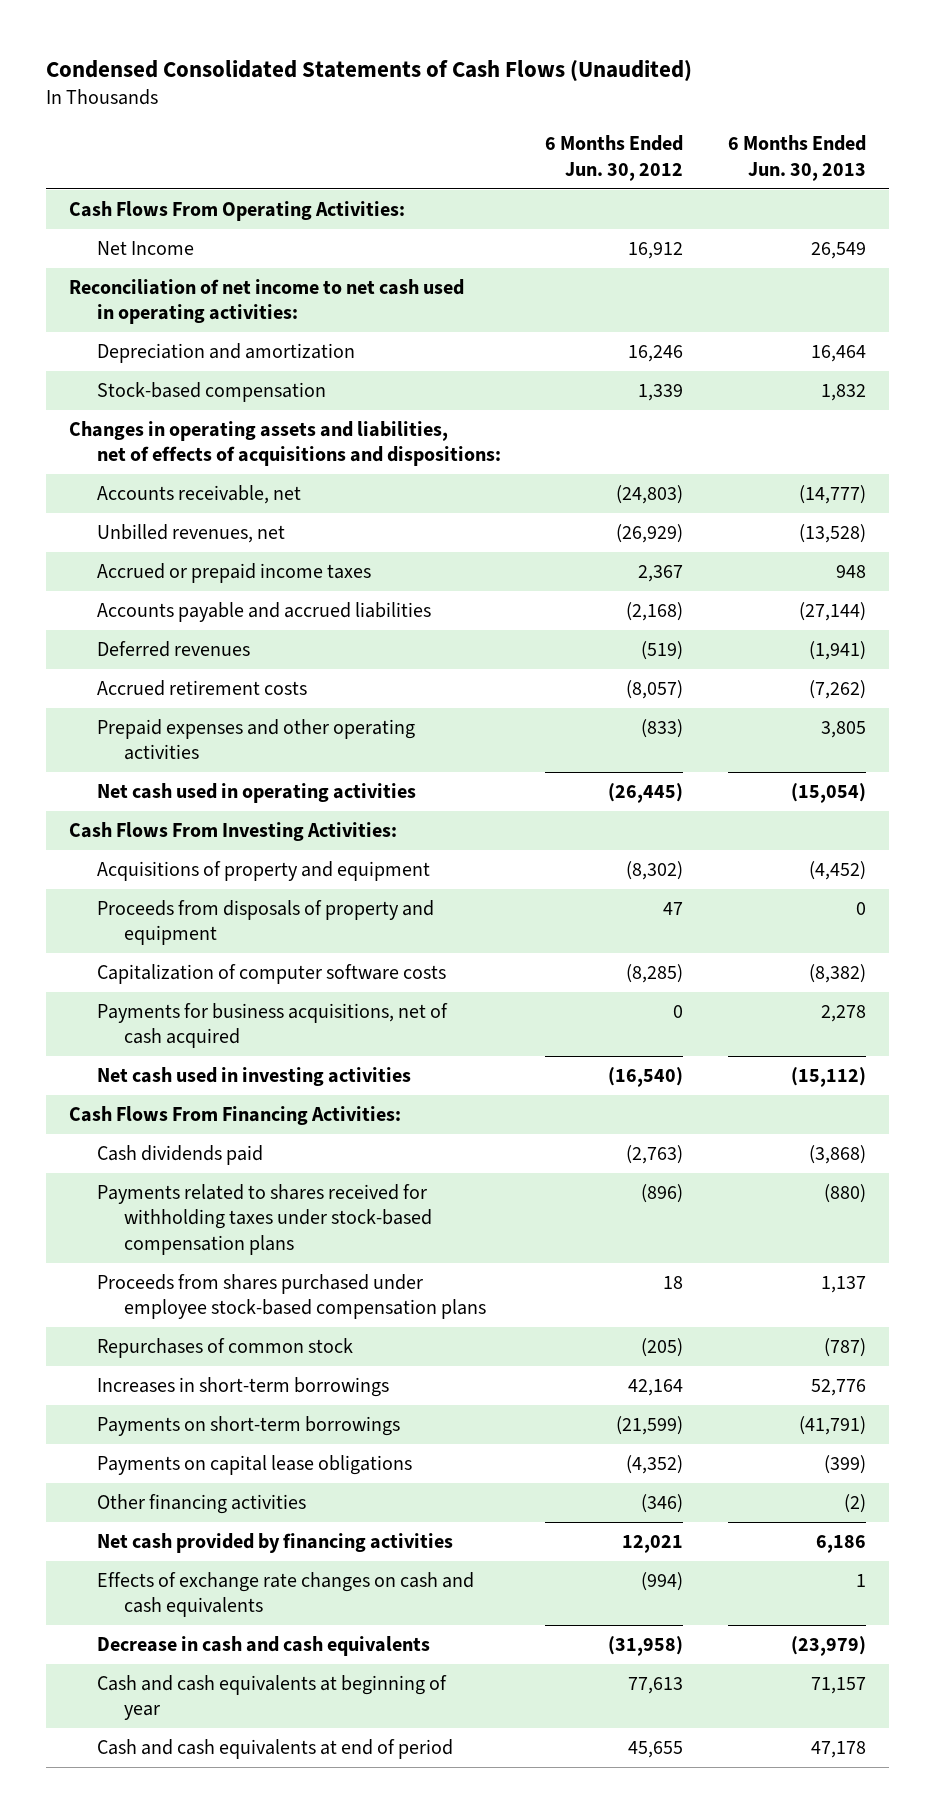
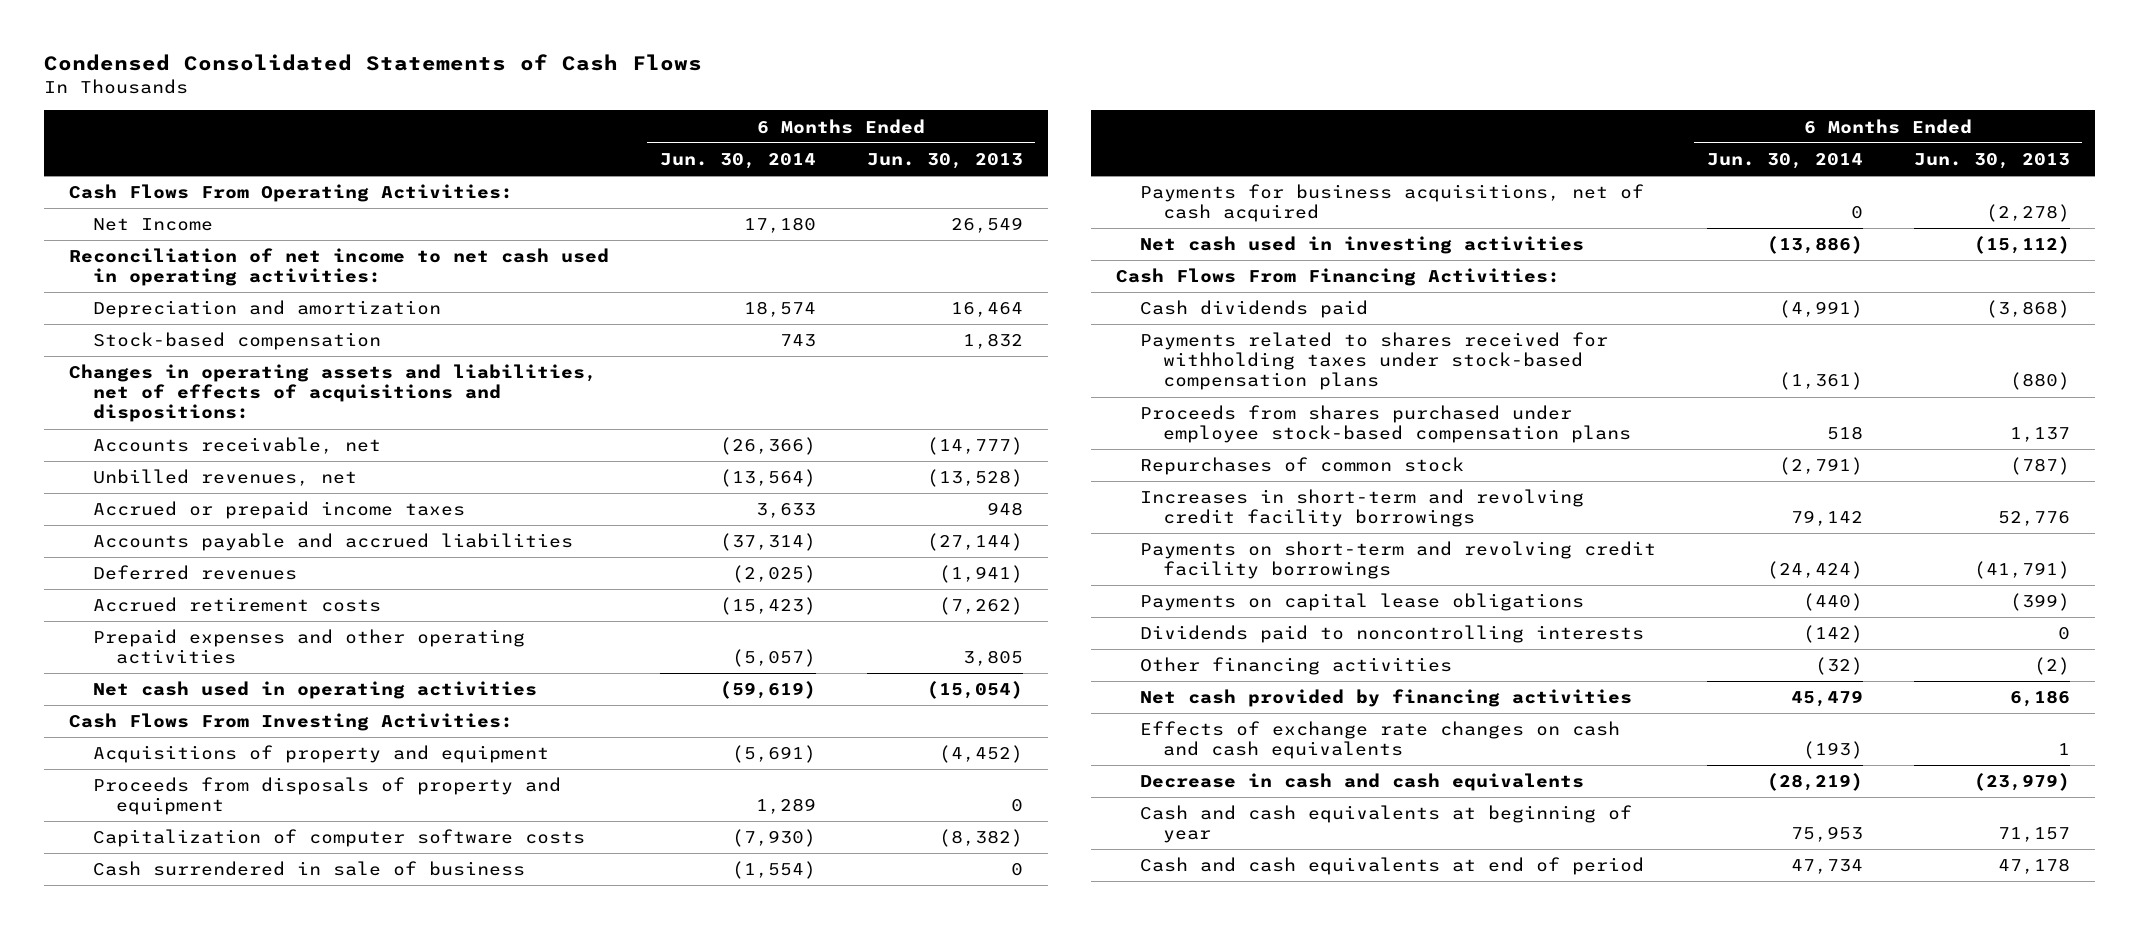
- Condensed Consolidated Statements of Cash Flows (Unaudited)
+ Condensed Consolidated Statements of Cash Flows
- | 6 Months Ended Jun. 30, 2012 | 6 Months Ended Jun. 30, 2013
+ | 6 Months Ended Jun. 30, 2014 | 6 Months Ended Jun. 30, 2013
- Payments for business acquisitions, net of cash acquired | 0 | 2,278
+ Cash surrendered in sale of business | (1,554) | 0
+ Payments for business acquisitions, net of cash acquired | 0 | (2,278)
- Increases in short-term borrowings | 42,164 | 52,776
- Payments on short-term borrowings | (21,599) | (41,791)
+ Increases in short-term and revolving credit facility borrowings | 79,142 | 52,776
+ Payments on short-term and revolving credit facility borrowings | (24,424) | (41,791)
+ Dividends paid to noncontrolling interests | (142) | 0

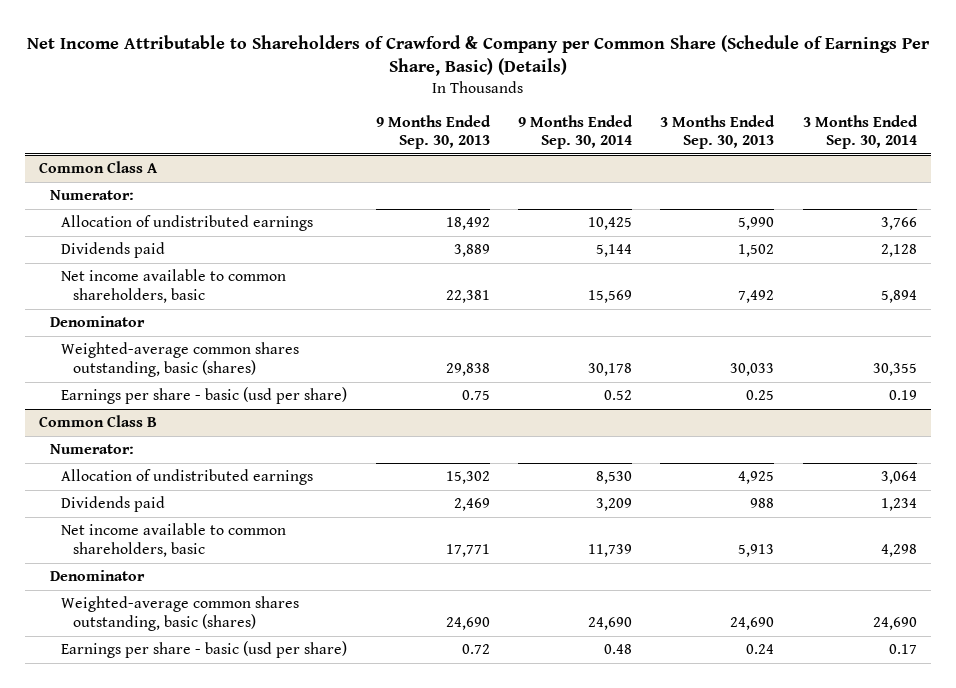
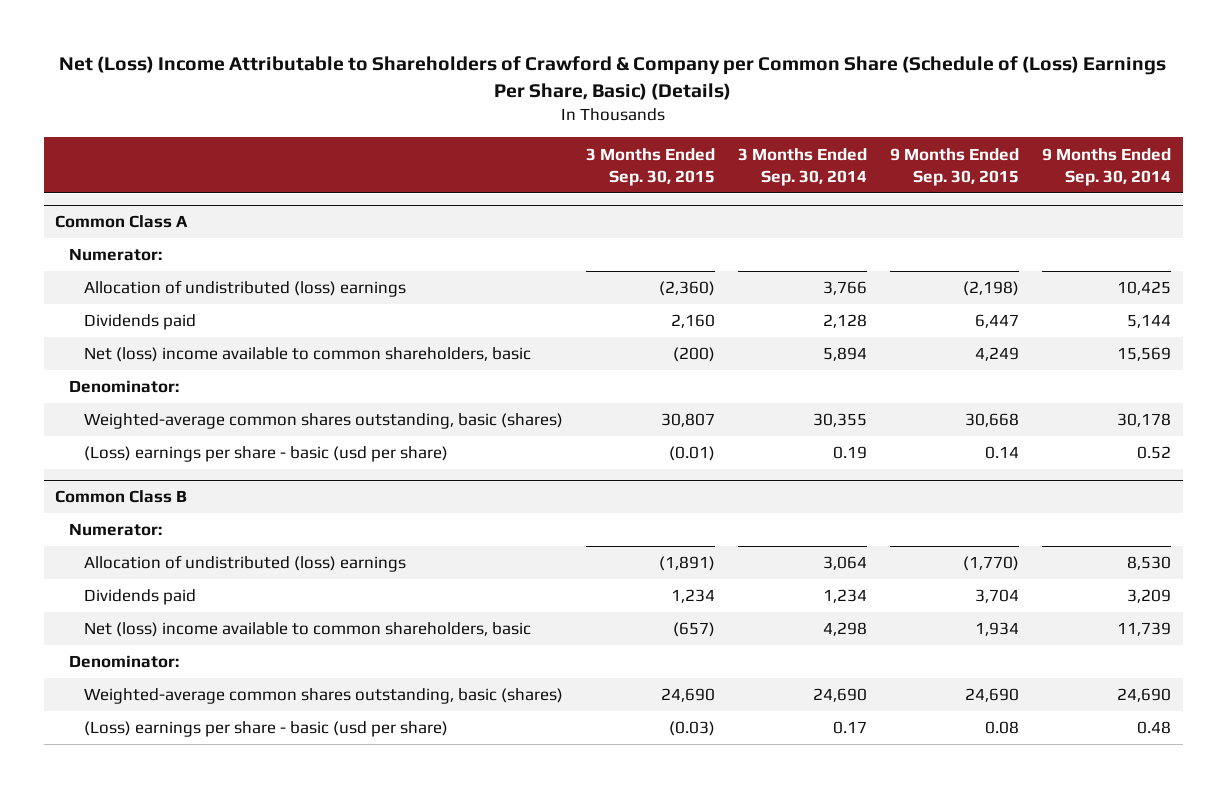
- Net Income Attributable to Shareholders of Crawford & Company per Common Share (Schedule of Earnings Per Share, Basic) (Details)
+ Net (Loss) Income Attributable to Shareholders of Crawford & Company per Common Share (Schedule of (Loss) Earnings Per Share, Basic) (Details)
- | 9 Months Ended Sep. 30, 2013 | 9 Months Ended Sep. 30, 2014 | 3 Months Ended Sep. 30, 2013 | 3 Months Ended Sep. 30, 2014
+ | 3 Months Ended Sep. 30, 2015 | 3 Months Ended Sep. 30, 2014 | 9 Months Ended Sep. 30, 2015 | 9 Months Ended Sep. 30, 2014
@ Common Class A
- Allocation of undistributed earnings | 18,492 | 10,425 | 5,990 | 3,766
+ Allocation of undistributed (loss) earnings | (2,360) | 3,766 | (2,198) | 10,425
- Net income available to common shareholders, basic | 22,381 | 15,569 | 7,492 | 5,894
- Denominator
+ Net (loss) income available to common shareholders, basic | (200) | 5,894 | 4,249 | 15,569
+ Denominator:
- Earnings per share - basic (usd per share) | 0.75 | 0.52 | 0.25 | 0.19
+ (Loss) earnings per share - basic (usd per share) | (0.01) | 0.19 | 0.14 | 0.52
@ Common Class B
- Allocation of undistributed earnings | 15,302 | 8,530 | 4,925 | 3,064
+ Allocation of undistributed (loss) earnings | (1,891) | 3,064 | (1,770) | 8,530
- Net income available to common shareholders, basic | 17,771 | 11,739 | 5,913 | 4,298
- Denominator
+ Net (loss) income available to common shareholders, basic | (657) | 4,298 | 1,934 | 11,739
+ Denominator:
- Earnings per share - basic (usd per share) | 0.72 | 0.48 | 0.24 | 0.17
+ (Loss) earnings per share - basic (usd per share) | (0.03) | 0.17 | 0.08 | 0.48

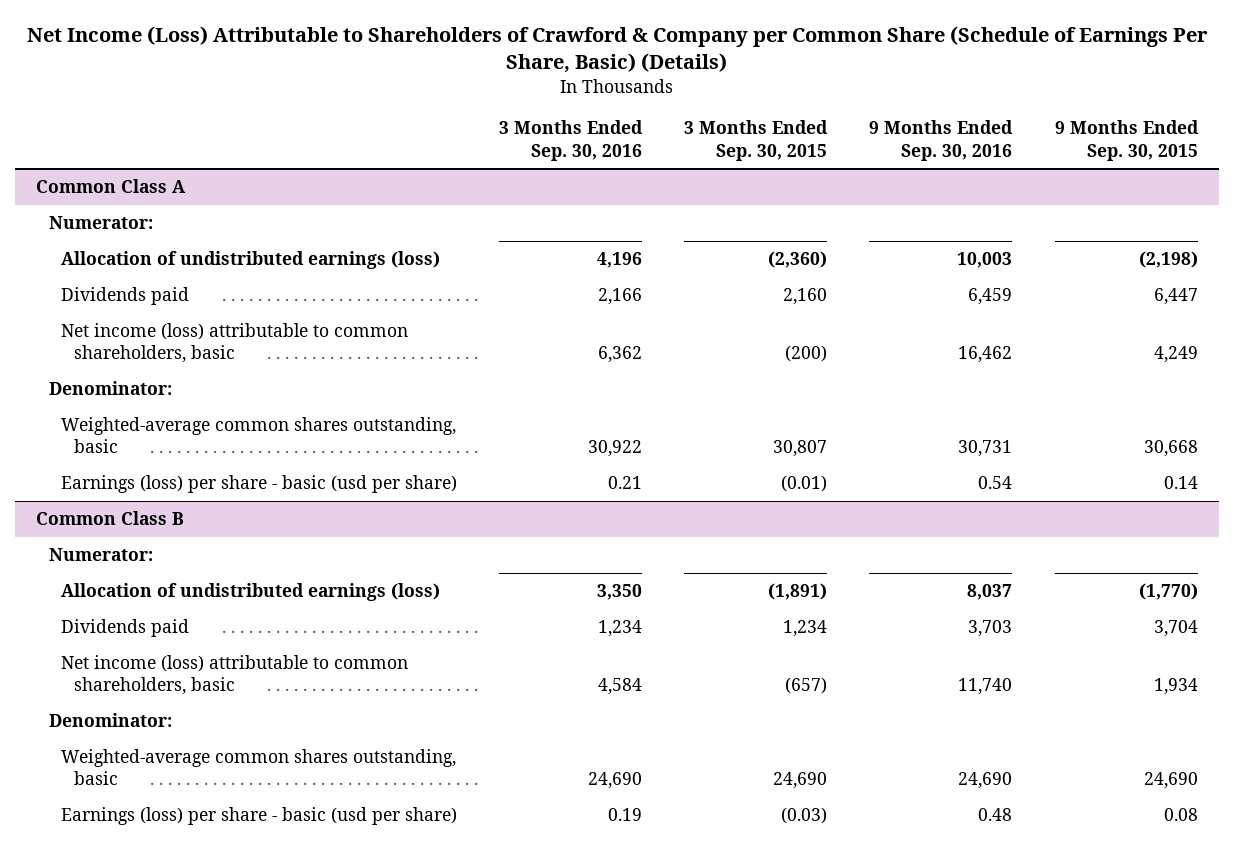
- Net (Loss) Income Attributable to Shareholders of Crawford & Company per Common Share (Schedule of (Loss) Earnings Per Share, Basic) (Details)
+ Net Income (Loss) Attributable to Shareholders of Crawford & Company per Common Share (Schedule of Earnings Per Share, Basic) (Details)
- | 3 Months Ended Sep. 30, 2015 | 3 Months Ended Sep. 30, 2014 | 9 Months Ended Sep. 30, 2015 | 9 Months Ended Sep. 30, 2014
+ | 3 Months Ended Sep. 30, 2016 | 3 Months Ended Sep. 30, 2015 | 9 Months Ended Sep. 30, 2016 | 9 Months Ended Sep. 30, 2015
@ Common Class A
- Allocation of undistributed (loss) earnings | (2,360) | 3,766 | (2,198) | 10,425
+ Allocation of undistributed earnings (loss) | 4,196 | (2,360) | 10,003 | (2,198)
- Net (loss) income available to common shareholders, basic | (200) | 5,894 | 4,249 | 15,569
+ Net income (loss) attributable to common shareholders, basic | 6,362 | (200) | 16,462 | 4,249
- Weighted-average common shares outstanding, basic (shares) | 30,807 | 30,355 | 30,668 | 30,178
- (Loss) earnings per share - basic (usd per share) | (0.01) | 0.19 | 0.14 | 0.52
+ Weighted-average common shares outstanding, basic | 30,922 | 30,807 | 30,731 | 30,668
+ Earnings (loss) per share - basic (usd per share) | 0.21 | (0.01) | 0.54 | 0.14
@ Common Class B
- Allocation of undistributed (loss) earnings | (1,891) | 3,064 | (1,770) | 8,530
+ Allocation of undistributed earnings (loss) | 3,350 | (1,891) | 8,037 | (1,770)
- Net (loss) income available to common shareholders, basic | (657) | 4,298 | 1,934 | 11,739
+ Net income (loss) attributable to common shareholders, basic | 4,584 | (657) | 11,740 | 1,934
- Weighted-average common shares outstanding, basic (shares) | 24,690 | 24,690 | 24,690 | 24,690
- (Loss) earnings per share - basic (usd per share) | (0.03) | 0.17 | 0.08 | 0.48
+ Weighted-average common shares outstanding, basic | 24,690 | 24,690 | 24,690 | 24,690
+ Earnings (loss) per share - basic (usd per share) | 0.19 | (0.03) | 0.48 | 0.08

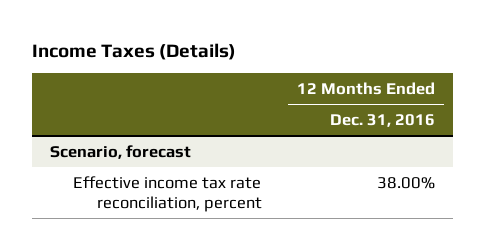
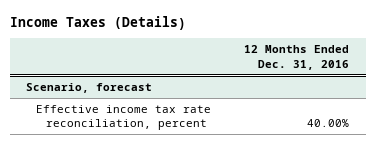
@ Scenario, forecast
- Effective income tax rate reconciliation, percent | 38.00%
+ Effective income tax rate reconciliation, percent | 40.00%

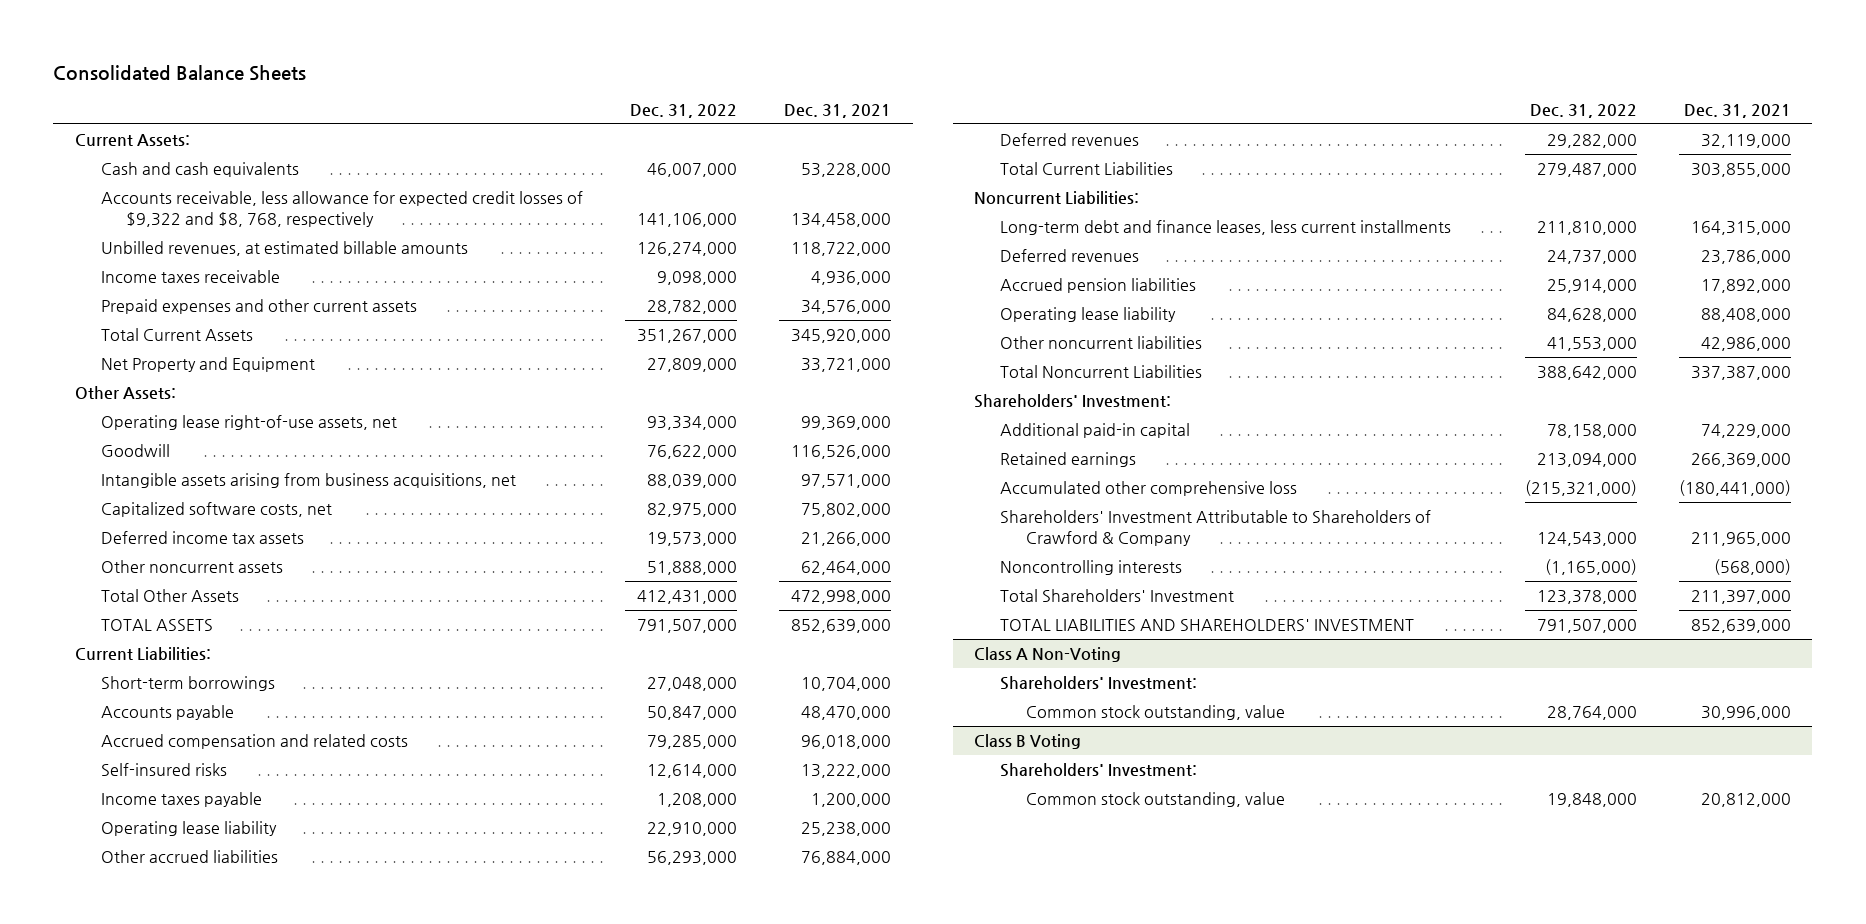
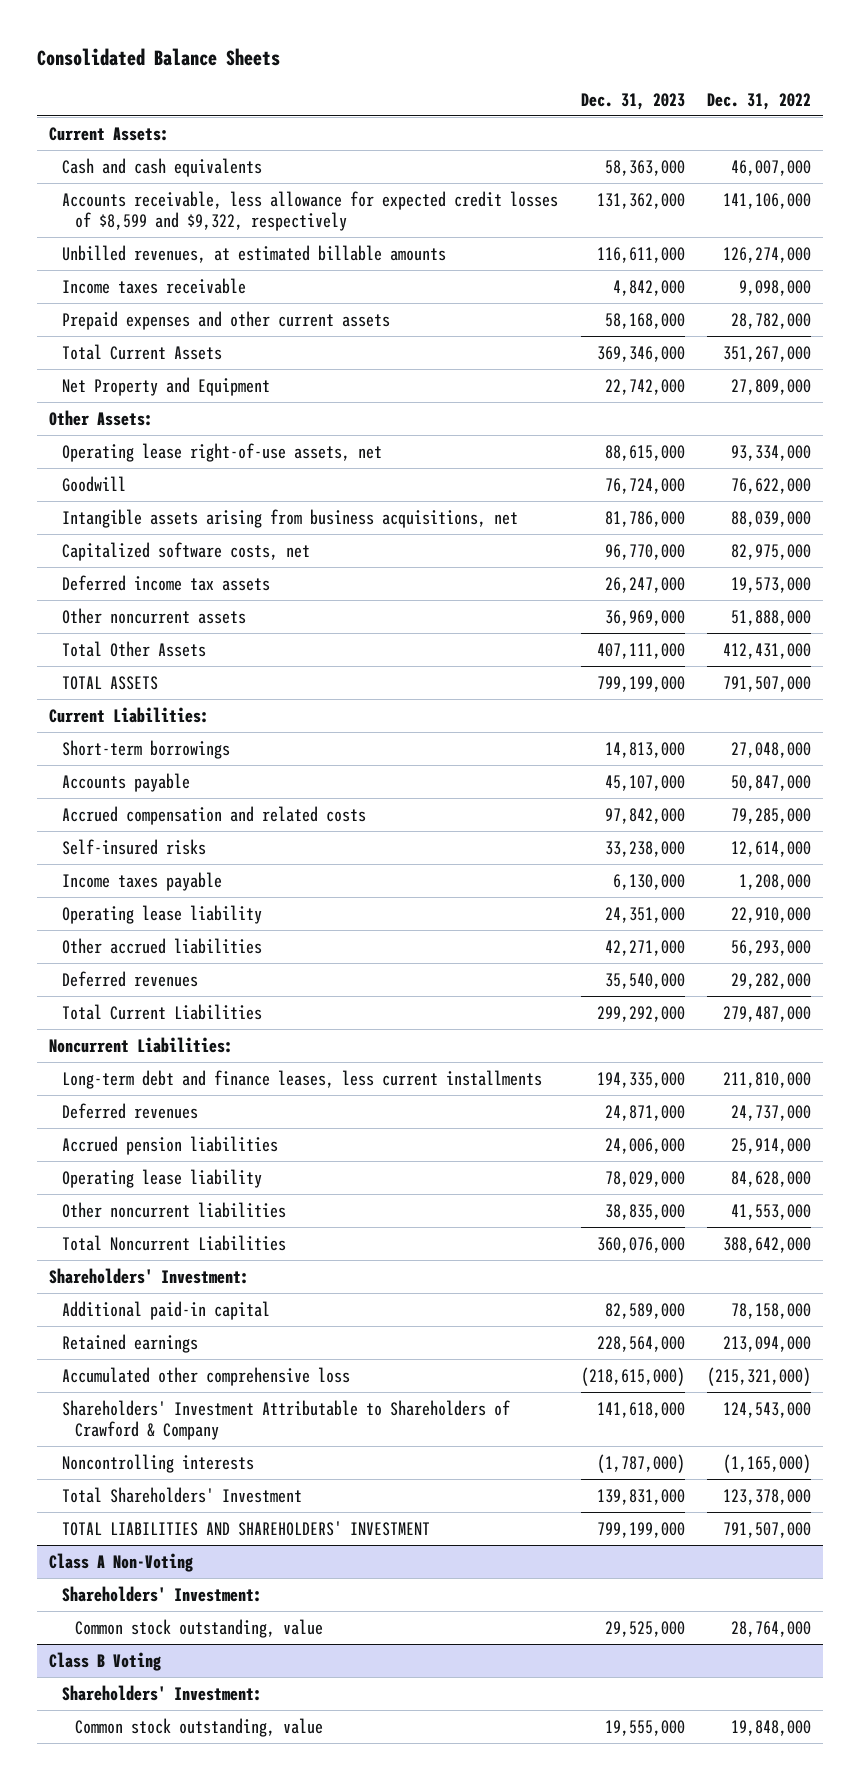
- | Dec. 31, 2022 | Dec. 31, 2021
+ | Dec. 31, 2023 | Dec. 31, 2022
- Accounts receivable, less allowance for expected credit losses of $9,322 and $8, 768, respectively | 141,106,000 | 134,458,000
+ Accounts receivable, less allowance for expected credit losses of $8,599 and $9,322, respectively | 131,362,000 | 141,106,000

